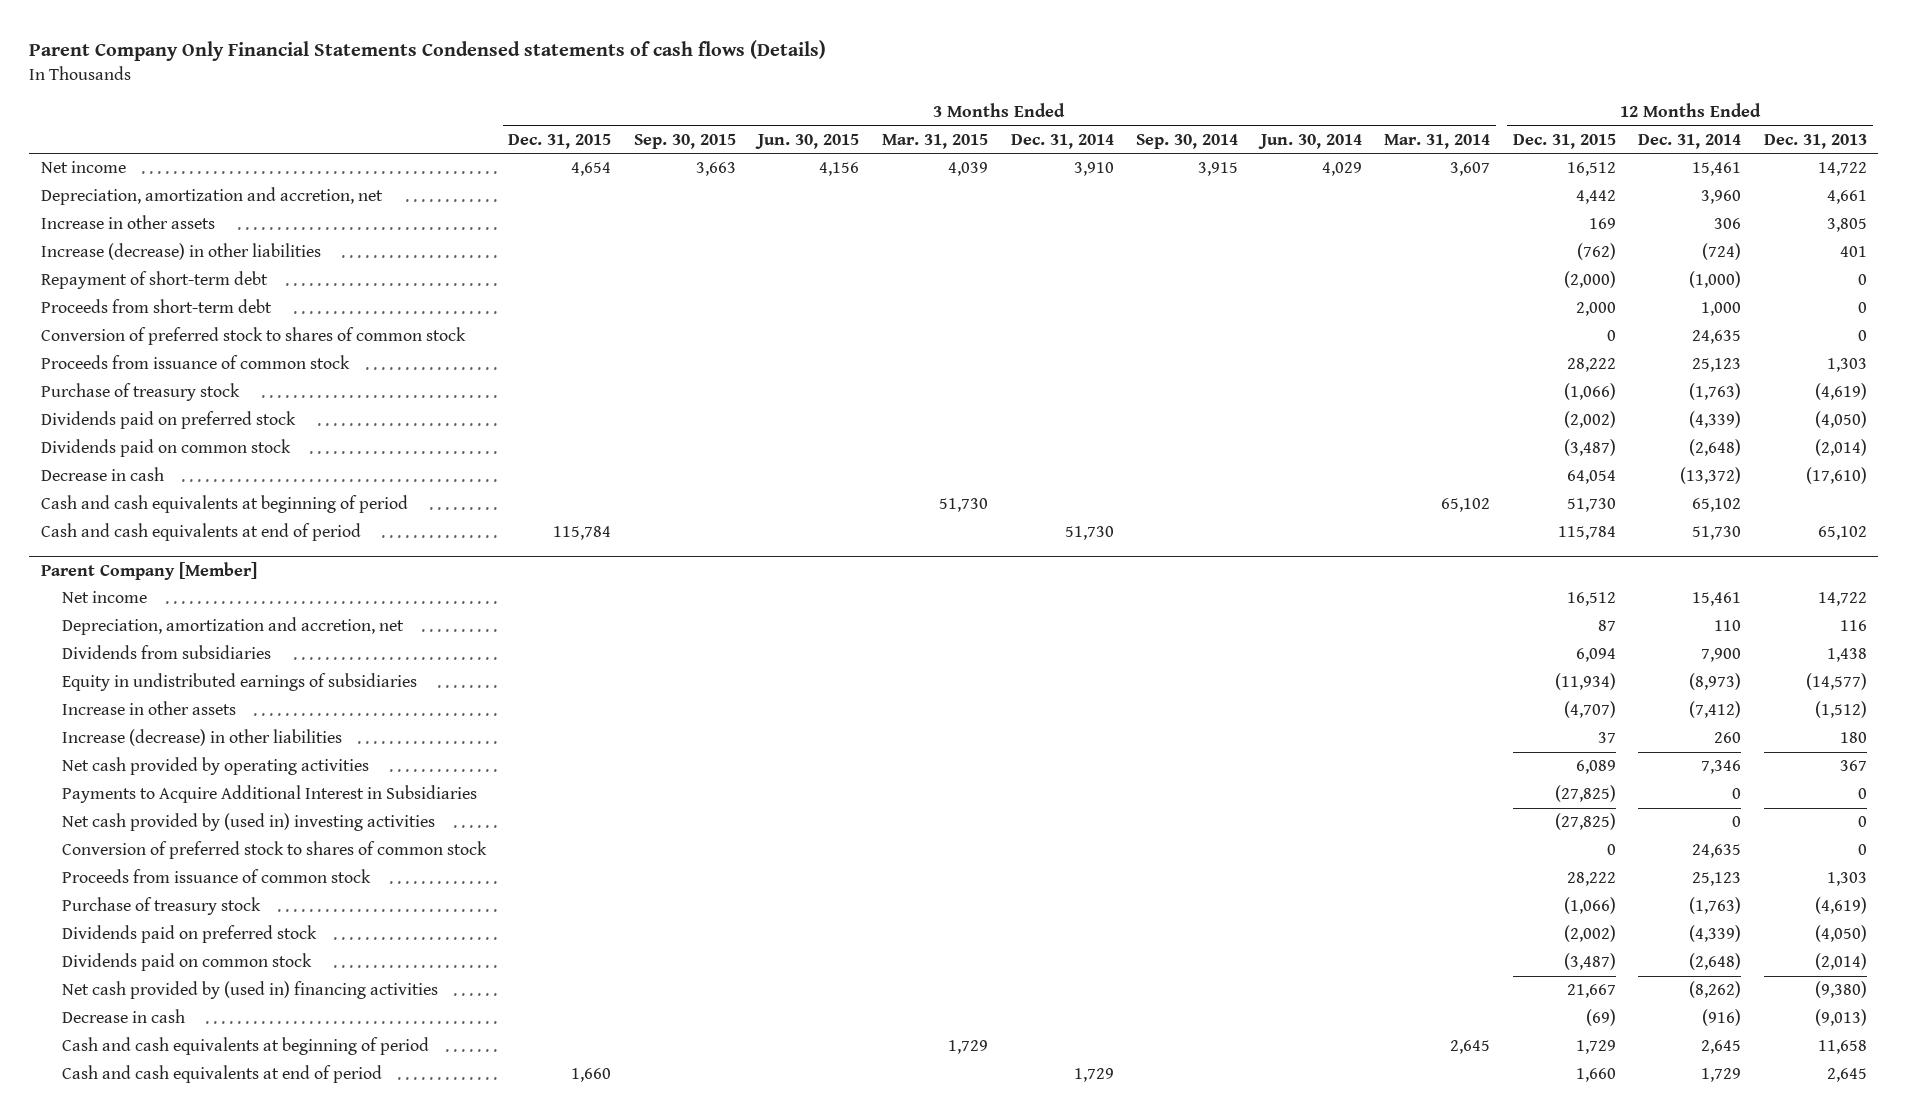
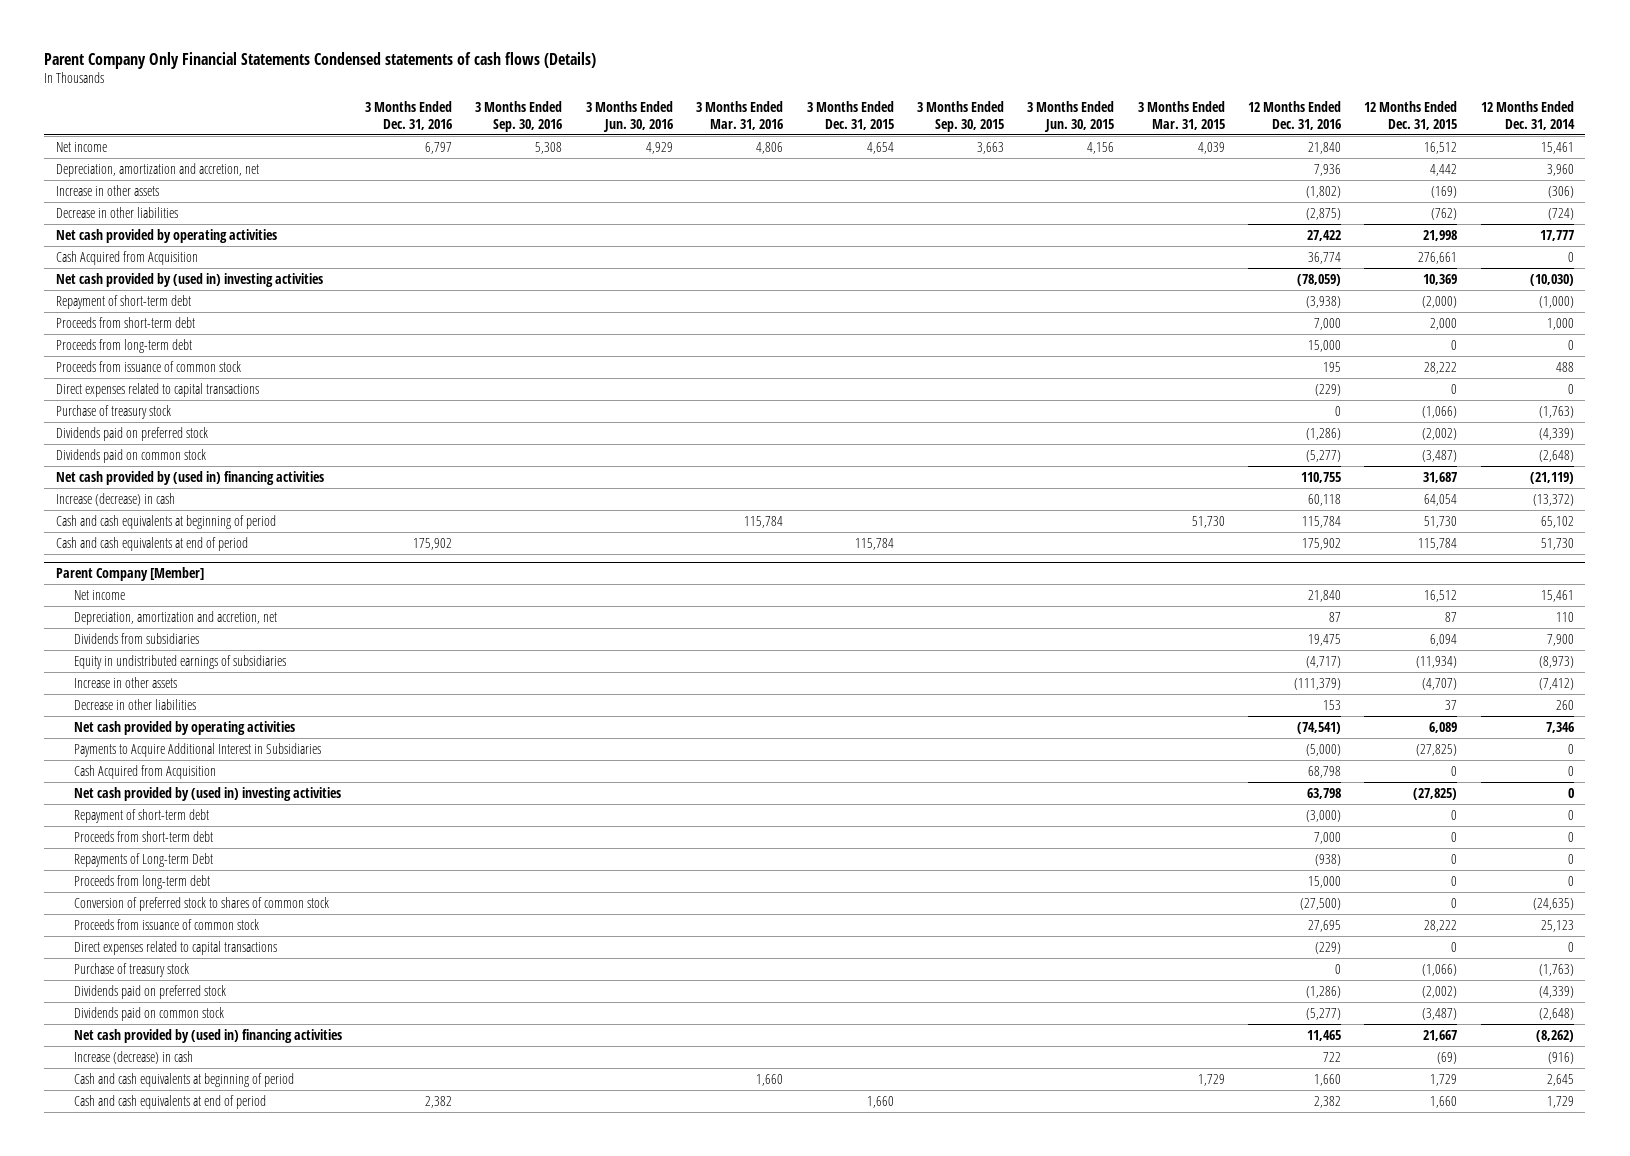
- | 3 Months Ended Dec. 31, 2015 | 3 Months Ended Sep. 30, 2015 | 3 Months Ended Jun. 30, 2015 | 3 Months Ended Mar. 31, 2015 | 3 Months Ended Dec. 31, 2014 | 3 Months Ended Sep. 30, 2014 | 3 Months Ended Jun. 30, 2014 | 3 Months Ended Mar. 31, 2014 | 12 Months Ended Dec. 31, 2015 | 12 Months Ended Dec. 31, 2014 | 12 Months Ended Dec. 31, 2013
+ | 3 Months Ended Dec. 31, 2016 | 3 Months Ended Sep. 30, 2016 | 3 Months Ended Jun. 30, 2016 | 3 Months Ended Mar. 31, 2016 | 3 Months Ended Dec. 31, 2015 | 3 Months Ended Sep. 30, 2015 | 3 Months Ended Jun. 30, 2015 | 3 Months Ended Mar. 31, 2015 | 12 Months Ended Dec. 31, 2016 | 12 Months Ended Dec. 31, 2015 | 12 Months Ended Dec. 31, 2014
- Increase in other assets | | | | | | | | | 169 | 306 | 3,805
- Increase (decrease) in other liabilities | | | | | | | | | (762) | (724) | 401
+ Increase in other assets | | | | | | | | | (1,802) | (169) | (306)
+ Decrease in other liabilities | | | | | | | | | (2,875) | (762) | (724)
+ Net cash provided by operating activities | | | | | | | | | 27,422 | 21,998 | 17,777
+ Cash Acquired from Acquisition | | | | | | | | | 36,774 | 276,661 | 0
+ Net cash provided by (used in) investing activities | | | | | | | | | (78,059) | 10,369 | (10,030)
- Conversion of preferred stock to shares of common stock | | | | | | | | | 0 | 24,635 | 0
- Proceeds from issuance of common stock | | | | | | | | | 28,222 | 25,123 | 1,303
+ Proceeds from long-term debt | | | | | | | | | 15,000 | 0 | 0
+ Proceeds from issuance of common stock | | | | | | | | | 195 | 28,222 | 488
+ Direct expenses related to capital transactions | | | | | | | | | (229) | 0 | 0
- Decrease in cash | | | | | | | | | 64,054 | (13,372) | (17,610)
+ Net cash provided by (used in) financing activities | | | | | | | | | 110,755 | 31,687 | (21,119)
+ Increase (decrease) in cash | | | | | | | | | 60,118 | 64,054 | (13,372)
@ Parent Company [Member]
- Increase (decrease) in other liabilities | | | | | | | | | 37 | 260 | 180
+ Decrease in other liabilities | | | | | | | | | 153 | 37 | 260
+ Cash Acquired from Acquisition | | | | | | | | | 68,798 | 0 | 0
- Conversion of preferred stock to shares of common stock | | | | | | | | | 0 | 24,635 | 0
+ Repayment of short-term debt | | | | | | | | | (3,000) | 0 | 0
+ Proceeds from short-term debt | | | | | | | | | 7,000 | 0 | 0
+ Repayments of Long-term Debt | | | | | | | | | (938) | 0 | 0
+ Proceeds from long-term debt | | | | | | | | | 15,000 | 0 | 0
+ Conversion of preferred stock to shares of common stock | | | | | | | | | (27,500) | 0 | (24,635)
+ Direct expenses related to capital transactions | | | | | | | | | (229) | 0 | 0
- Decrease in cash | | | | | | | | | (69) | (916) | (9,013)
+ Increase (decrease) in cash | | | | | | | | | 722 | (69) | (916)

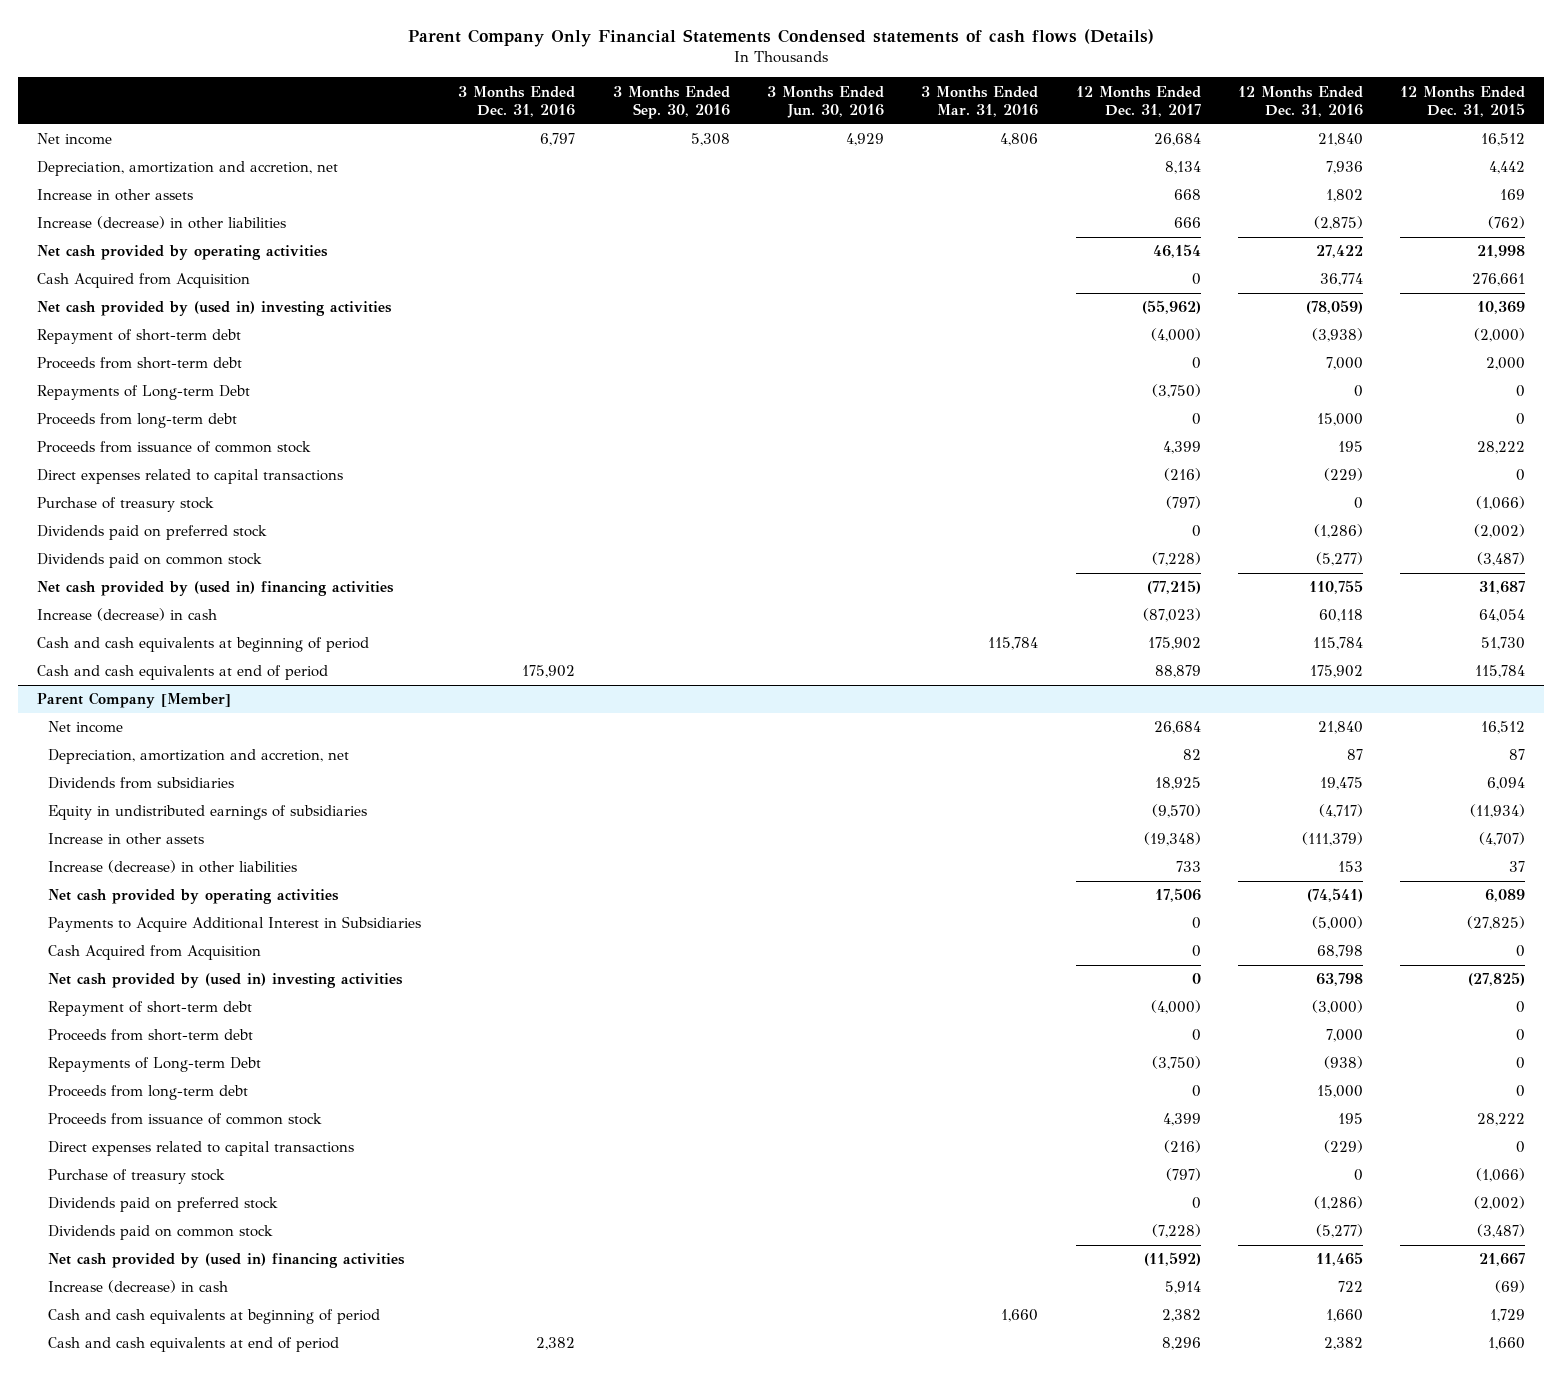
- | 3 Months Ended Dec. 31, 2016 | 3 Months Ended Sep. 30, 2016 | 3 Months Ended Jun. 30, 2016 | 3 Months Ended Mar. 31, 2016 | 3 Months Ended Dec. 31, 2015 | 3 Months Ended Sep. 30, 2015 | 3 Months Ended Jun. 30, 2015 | 3 Months Ended Mar. 31, 2015 | 12 Months Ended Dec. 31, 2016 | 12 Months Ended Dec. 31, 2015 | 12 Months Ended Dec. 31, 2014
+ | 3 Months Ended Dec. 31, 2016 | 3 Months Ended Sep. 30, 2016 | 3 Months Ended Jun. 30, 2016 | 3 Months Ended Mar. 31, 2016 | 12 Months Ended Dec. 31, 2017 | 12 Months Ended Dec. 31, 2016 | 12 Months Ended Dec. 31, 2015
- Increase in other assets | | | | | | | | | (1,802) | (169) | (306)
- Decrease in other liabilities | | | | | | | | | (2,875) | (762) | (724)
+ Increase in other assets | | | | | 668 | 1,802 | 169
+ Increase (decrease) in other liabilities | | | | | 666 | (2,875) | (762)
+ Repayments of Long-term Debt | | | | | (3,750) | 0 | 0
@ Parent Company [Member]
- Decrease in other liabilities | | | | | | | | | 153 | 37 | 260
+ Increase (decrease) in other liabilities | | | | | 733 | 153 | 37
- Conversion of preferred stock to shares of common stock | | | | | | | | | (27,500) | 0 | (24,635)
- Proceeds from issuance of common stock | | | | | | | | | 27,695 | 28,222 | 25,123
+ Proceeds from issuance of common stock | | | | | 4,399 | 195 | 28,222

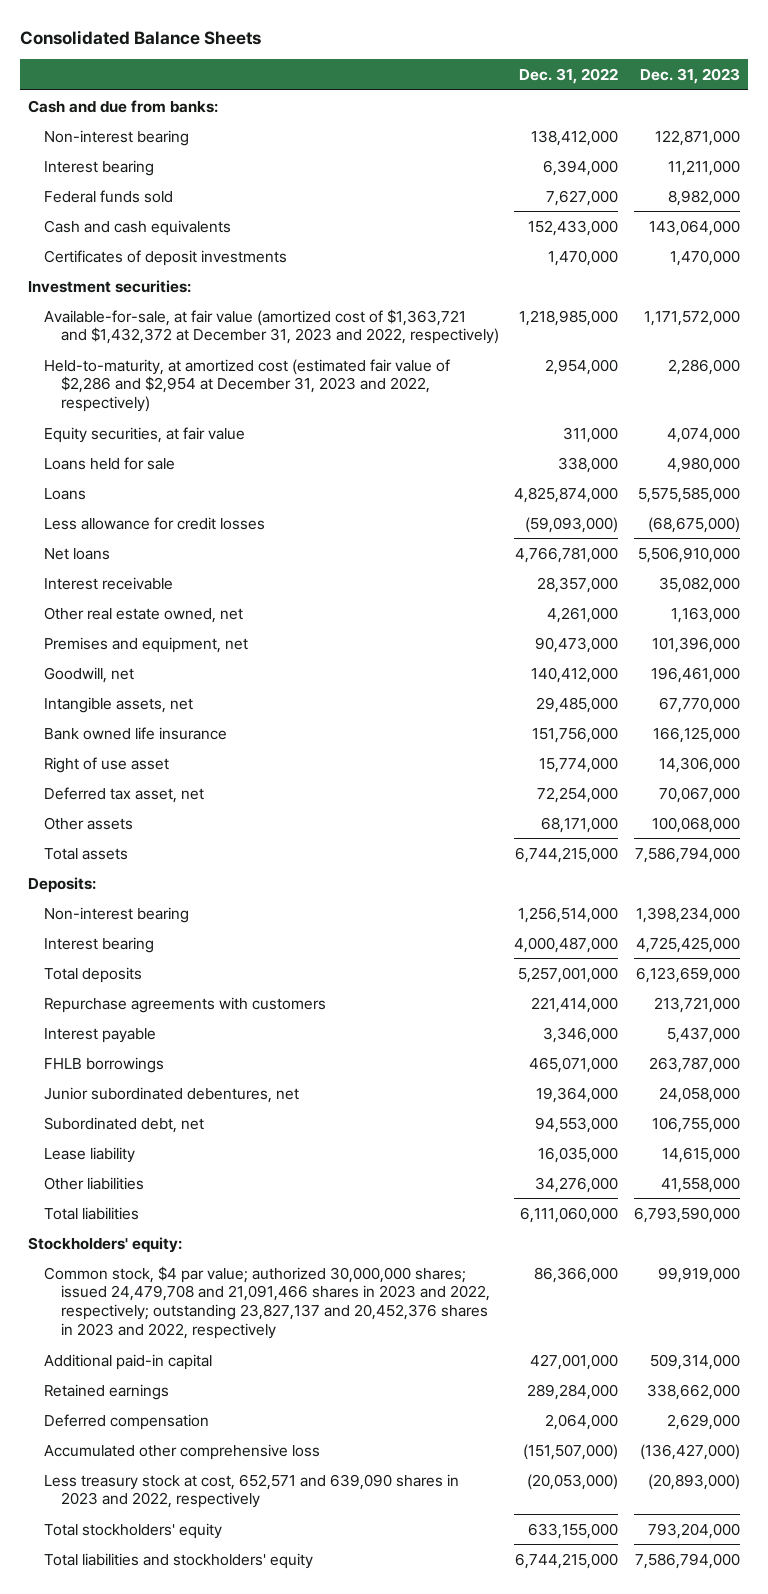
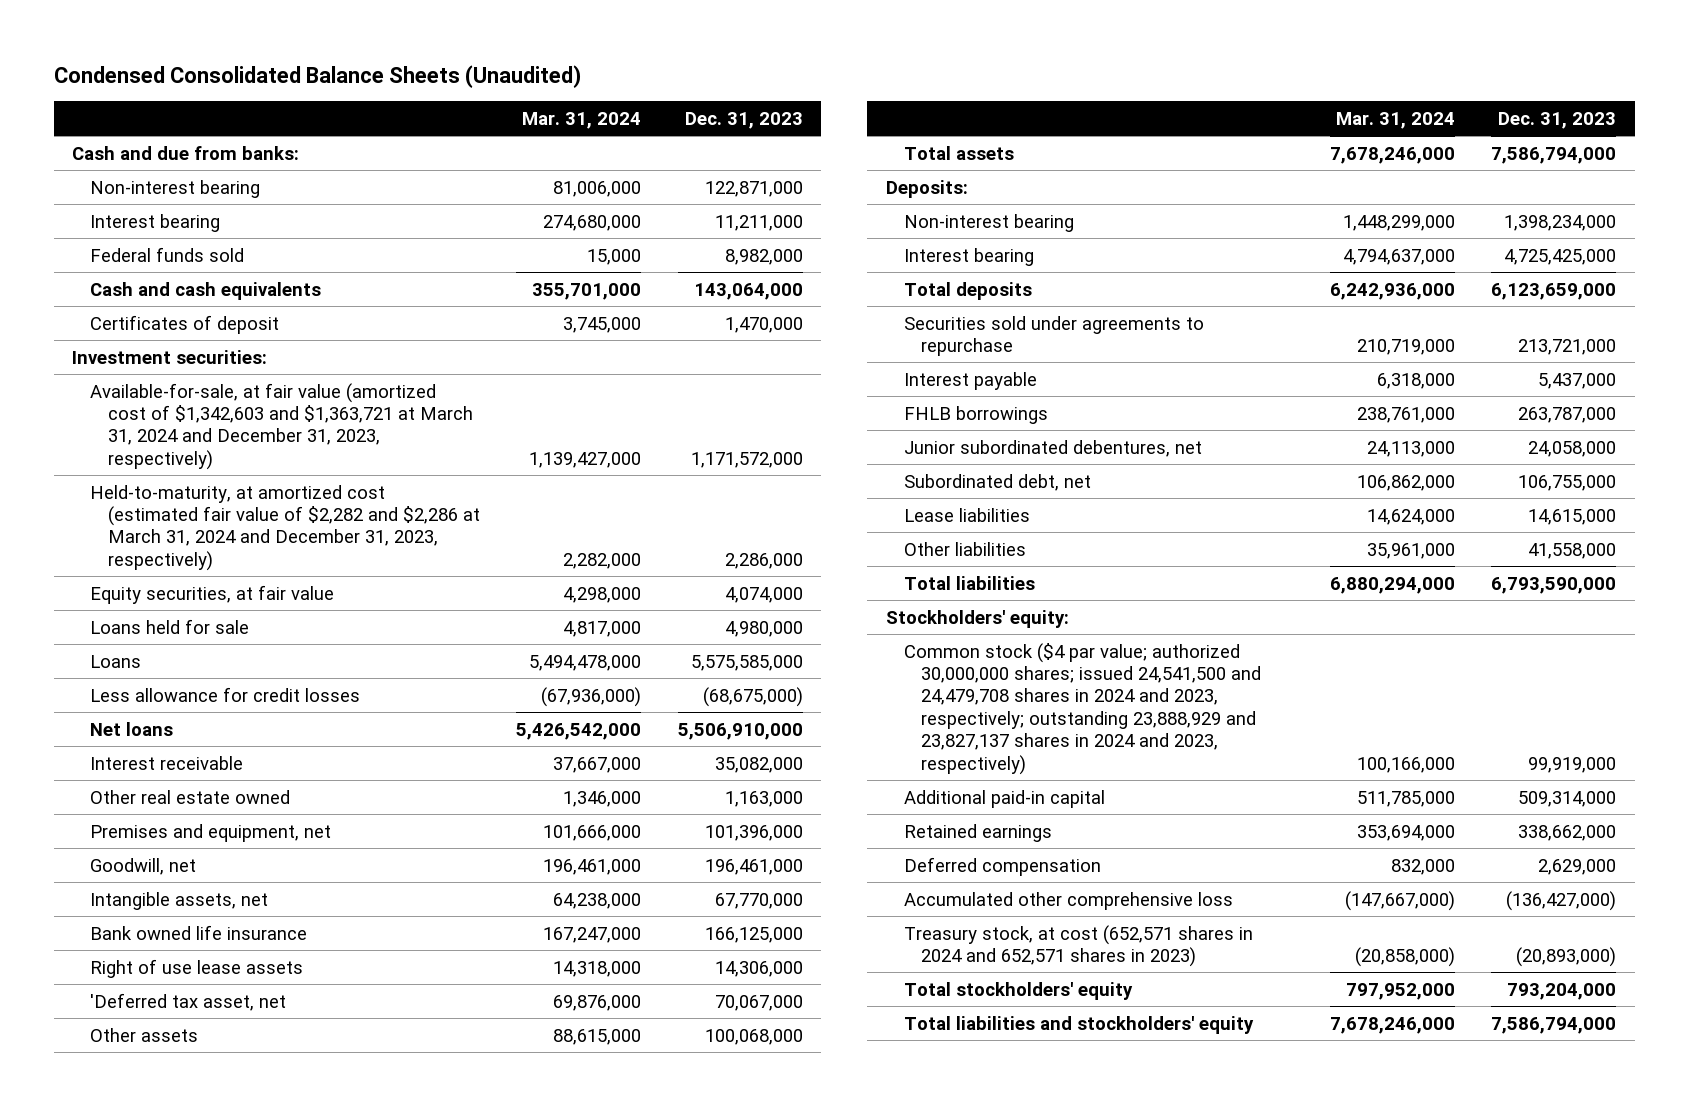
- Consolidated Balance Sheets
+ Condensed Consolidated Balance Sheets (Unaudited)
- | Dec. 31, 2022 | Dec. 31, 2023
+ | Mar. 31, 2024 | Dec. 31, 2023
- Certificates of deposit investments | 1,470,000 | 1,470,000
+ Certificates of deposit | 3,745,000 | 1,470,000
- Available-for-sale, at fair value (amortized cost of $1,363,721 and $1,432,372 at December 31, 2023 and 2022, respectively) | 1,218,985,000 | 1,171,572,000
- Held-to-maturity, at amortized cost (estimated fair value of $2,286 and $2,954 at December 31, 2023 and 2022, respectively) | 2,954,000 | 2,286,000
+ Available-for-sale, at fair value (amortized cost of $1,342,603 and $1,363,721 at March 31, 2024 and December 31, 2023, respectively) | 1,139,427,000 | 1,171,572,000
+ Held-to-maturity, at amortized cost (estimated fair value of $2,282 and $2,286 at March 31, 2024 and December 31, 2023, respectively) | 2,282,000 | 2,286,000
- Other real estate owned, net | 4,261,000 | 1,163,000
+ Other real estate owned | 1,346,000 | 1,163,000
- Right of use asset | 15,774,000 | 14,306,000
- Deferred tax asset, net | 72,254,000 | 70,067,000
+ Right of use lease assets | 14,318,000 | 14,306,000
+ 'Deferred tax asset, net | 69,876,000 | 70,067,000
- Repurchase agreements with customers | 221,414,000 | 213,721,000
+ Securities sold under agreements to repurchase | 210,719,000 | 213,721,000
- Lease liability | 16,035,000 | 14,615,000
+ Lease liabilities | 14,624,000 | 14,615,000
- Common stock, $4 par value; authorized 30,000,000 shares; issued 24,479,708 and 21,091,466 shares in 2023 and 2022, respectively; outstanding 23,827,137 and 20,452,376 shares in 2023 and 2022, respectively | 86,366,000 | 99,919,000
+ Common stock ($4 par value; authorized 30,000,000 shares; issued 24,541,500 and 24,479,708 shares in 2024 and 2023, respectively; outstanding 23,888,929 and 23,827,137 shares in 2024 and 2023, respectively) | 100,166,000 | 99,919,000
- Less treasury stock at cost, 652,571 and 639,090 shares in 2023 and 2022, respectively | (20,053,000) | (20,893,000)
+ Treasury stock, at cost (652,571 shares in 2024 and 652,571 shares in 2023) | (20,858,000) | (20,893,000)

